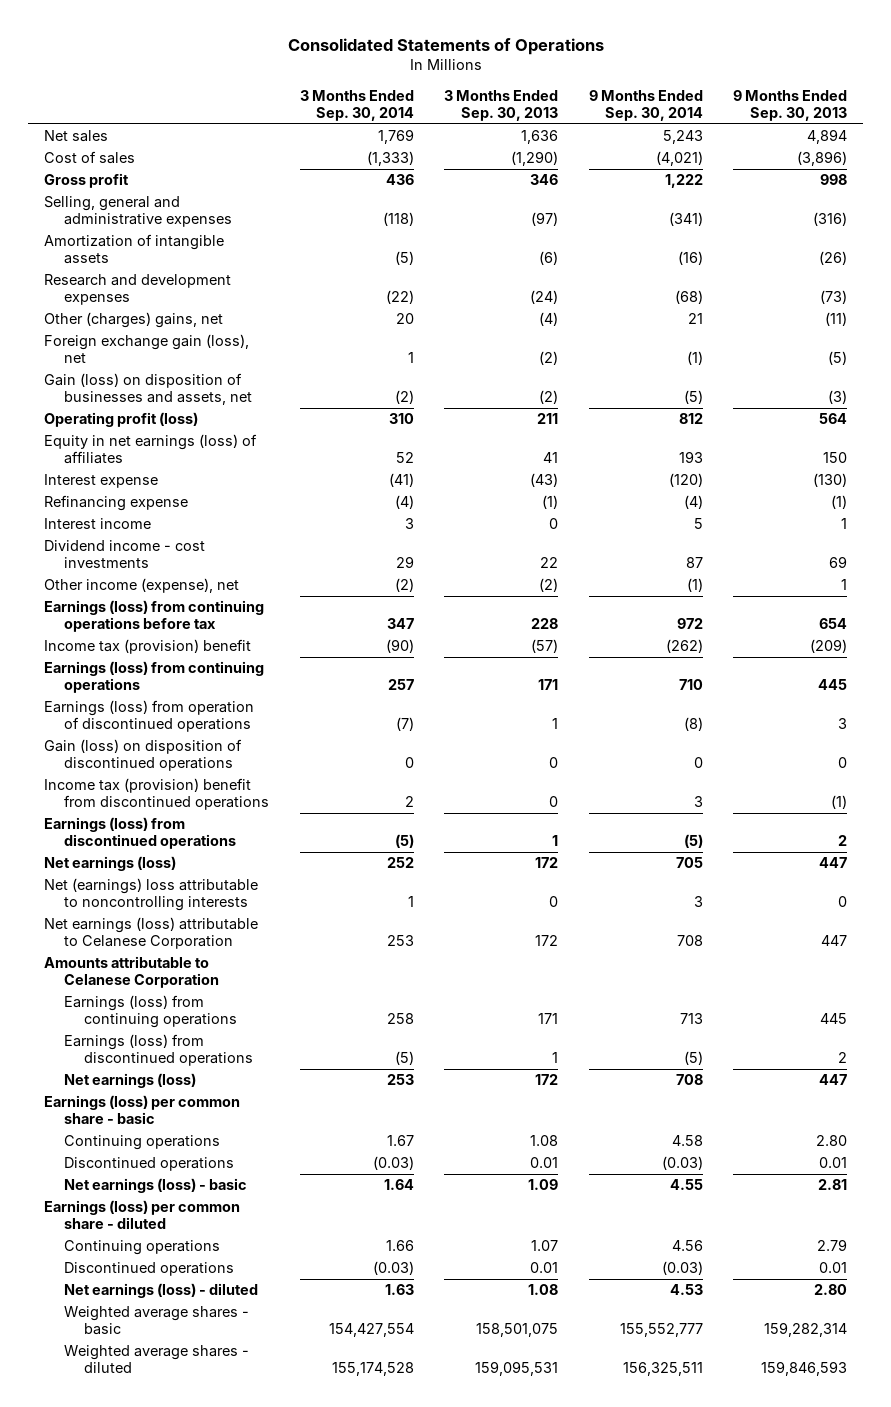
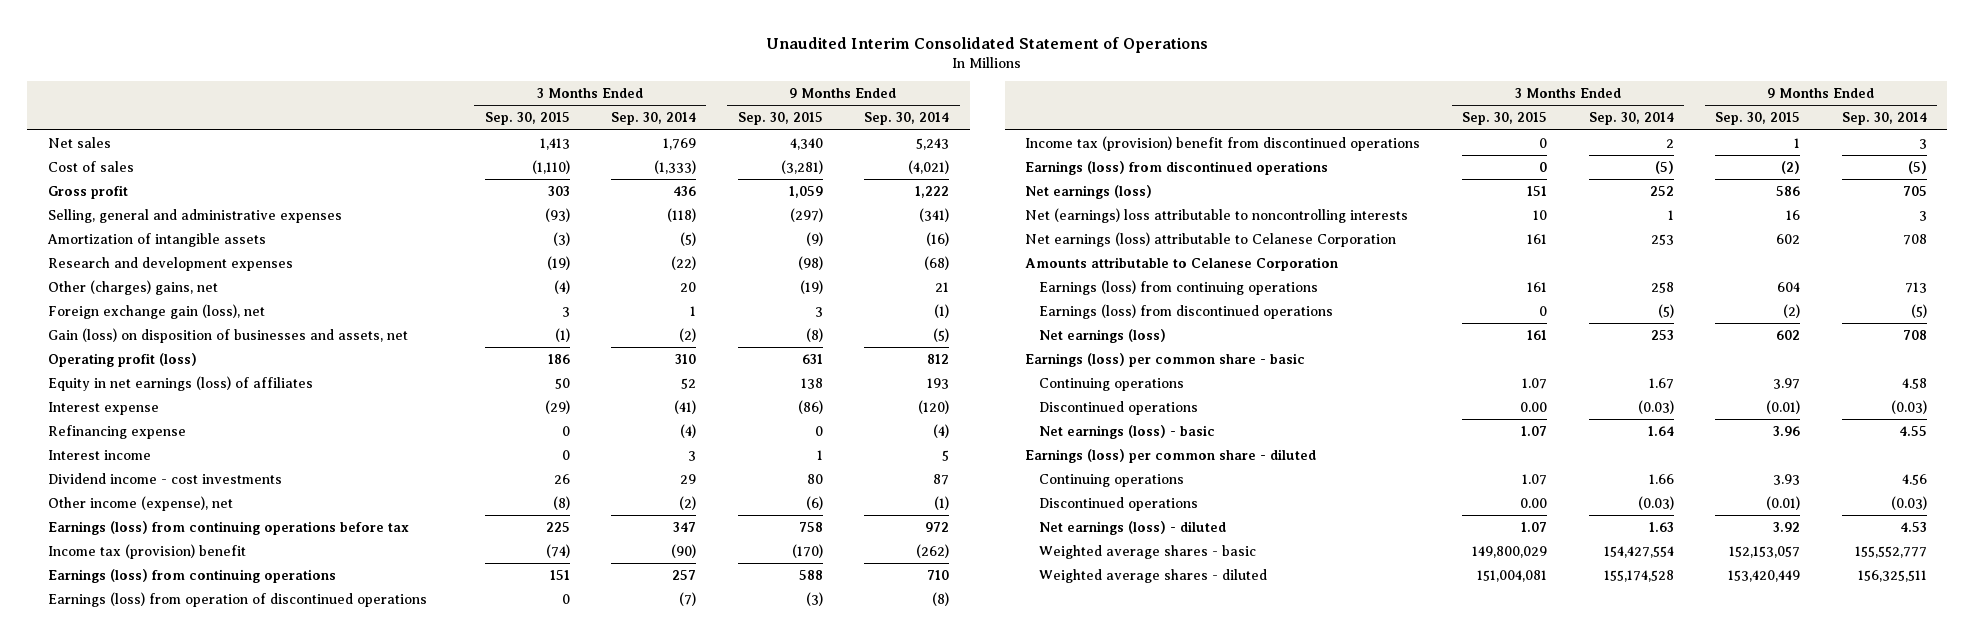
- Consolidated Statements of Operations
+ Unaudited Interim Consolidated Statement of Operations
- | 3 Months Ended Sep. 30, 2014 | 3 Months Ended Sep. 30, 2013 | 9 Months Ended Sep. 30, 2014 | 9 Months Ended Sep. 30, 2013
+ | 3 Months Ended Sep. 30, 2015 | 3 Months Ended Sep. 30, 2014 | 9 Months Ended Sep. 30, 2015 | 9 Months Ended Sep. 30, 2014
- Gain (loss) on disposition of discontinued operations | 0 | 0 | 0 | 0

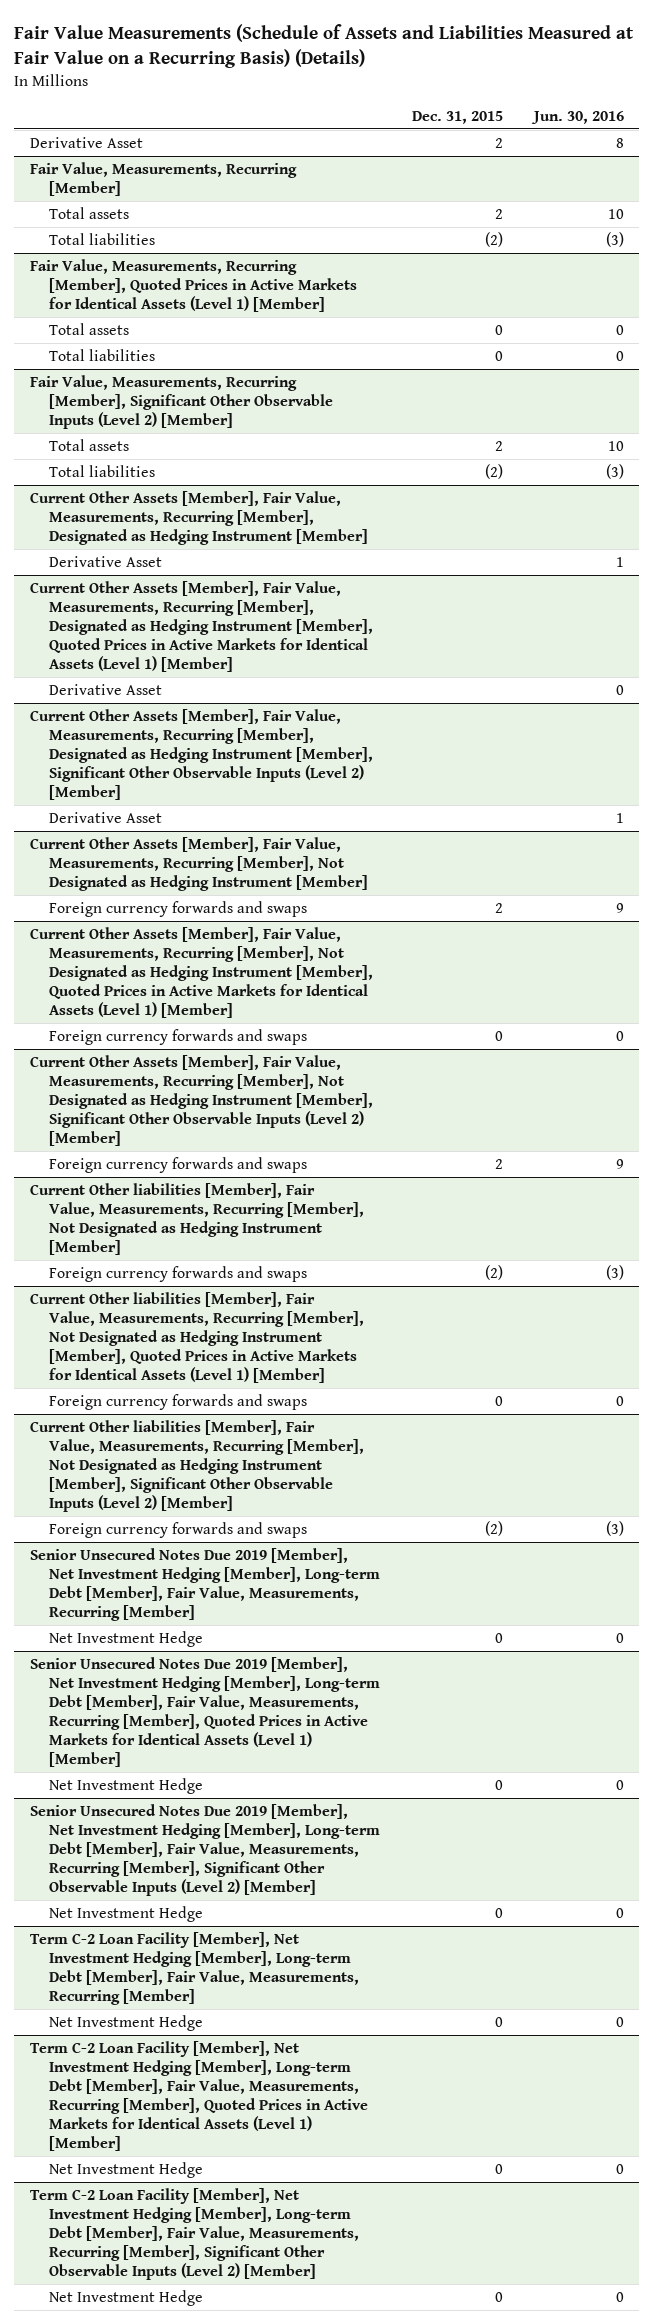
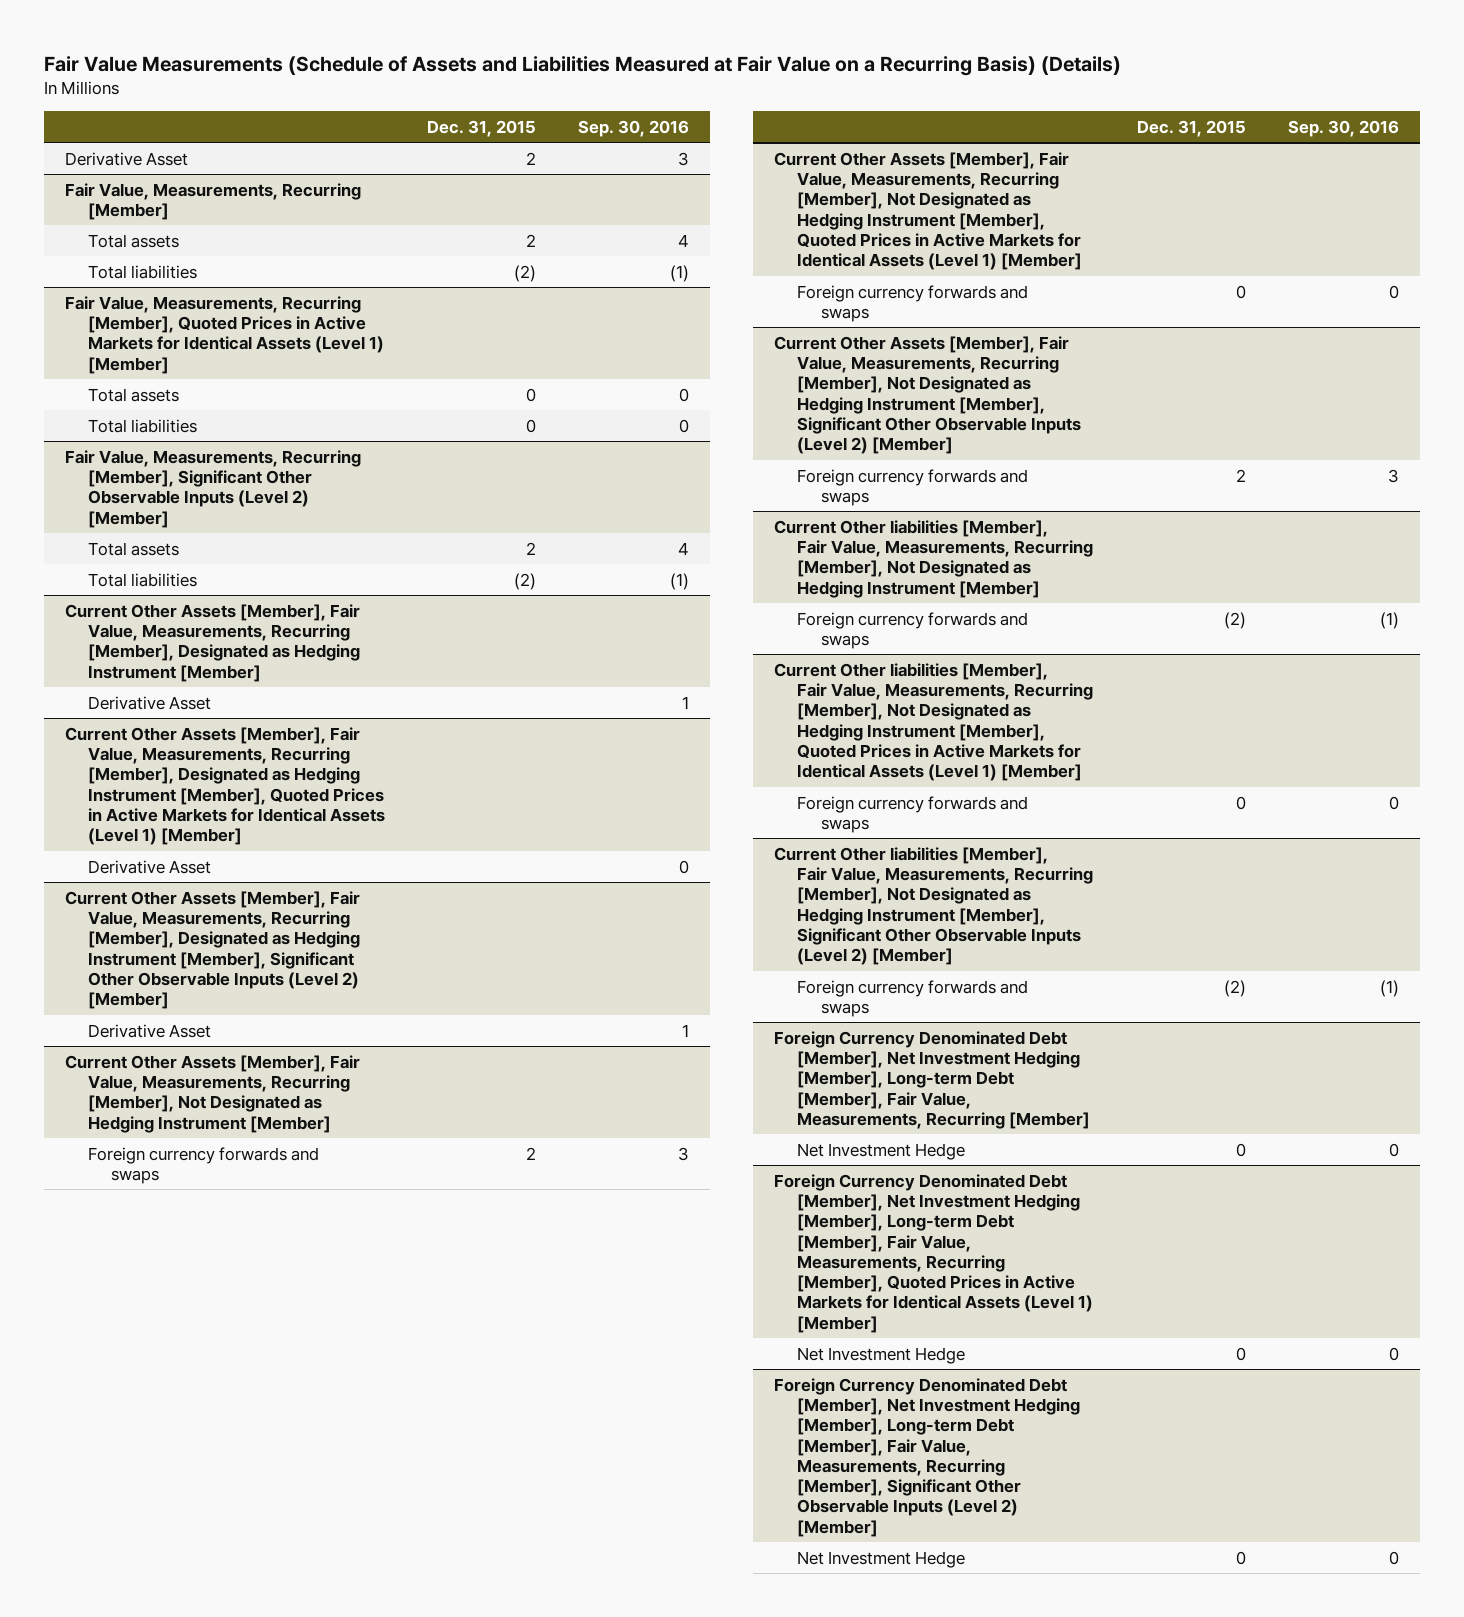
- | Dec. 31, 2015 | Jun. 30, 2016
+ | Dec. 31, 2015 | Sep. 30, 2016
- Senior Unsecured Notes Due 2019 [Member], Net Investment Hedging [Member], Long-term Debt [Member], Fair Value, Measurements, Recurring [Member]
- Net Investment Hedge | 0 | 0
- Senior Unsecured Notes Due 2019 [Member], Net Investment Hedging [Member], Long-term Debt [Member], Fair Value, Measurements, Recurring [Member], Quoted Prices in Active Markets for Identical Assets (Level 1) [Member]
- Net Investment Hedge | 0 | 0
- Senior Unsecured Notes Due 2019 [Member], Net Investment Hedging [Member], Long-term Debt [Member], Fair Value, Measurements, Recurring [Member], Significant Other Observable Inputs (Level 2) [Member]
- Net Investment Hedge | 0 | 0
- Term C-2 Loan Facility [Member], Net Investment Hedging [Member], Long-term Debt [Member], Fair Value, Measurements, Recurring [Member]
+ Foreign Currency Denominated Debt [Member], Net Investment Hedging [Member], Long-term Debt [Member], Fair Value, Measurements, Recurring [Member]
- Term C-2 Loan Facility [Member], Net Investment Hedging [Member], Long-term Debt [Member], Fair Value, Measurements, Recurring [Member], Quoted Prices in Active Markets for Identical Assets (Level 1) [Member]
+ Foreign Currency Denominated Debt [Member], Net Investment Hedging [Member], Long-term Debt [Member], Fair Value, Measurements, Recurring [Member], Quoted Prices in Active Markets for Identical Assets (Level 1) [Member]
- Term C-2 Loan Facility [Member], Net Investment Hedging [Member], Long-term Debt [Member], Fair Value, Measurements, Recurring [Member], Significant Other Observable Inputs (Level 2) [Member]
+ Foreign Currency Denominated Debt [Member], Net Investment Hedging [Member], Long-term Debt [Member], Fair Value, Measurements, Recurring [Member], Significant Other Observable Inputs (Level 2) [Member]

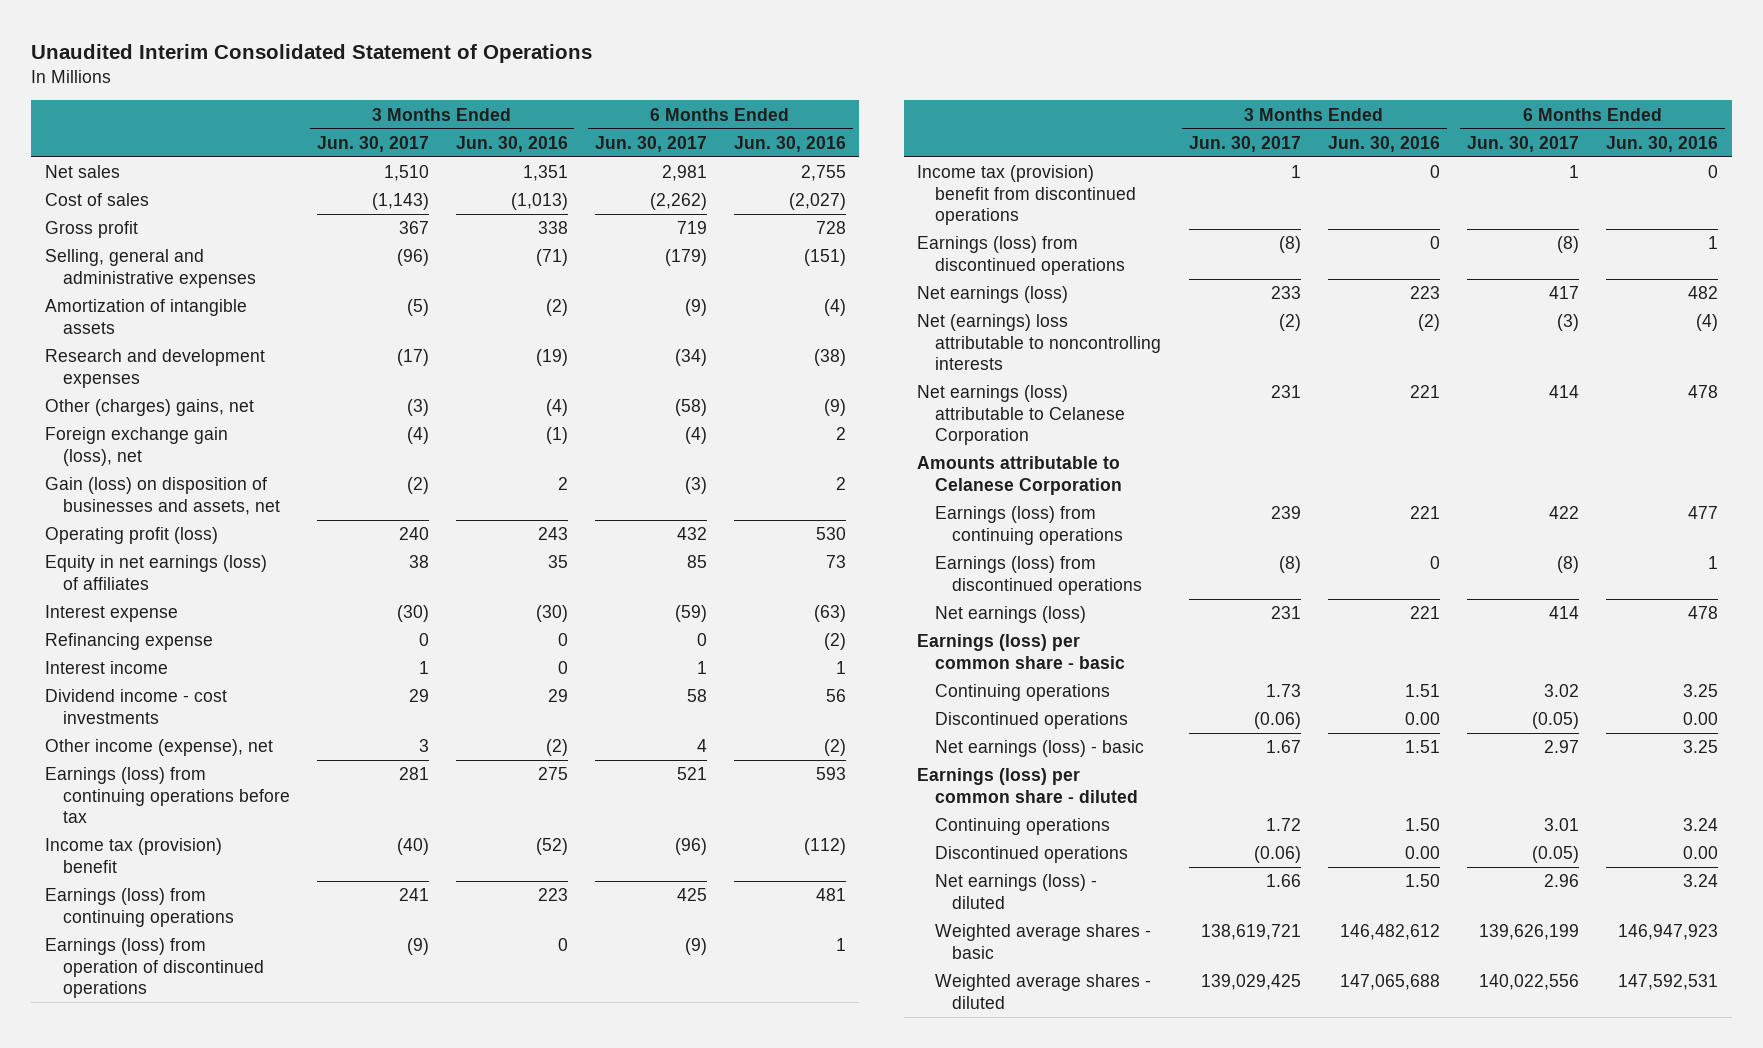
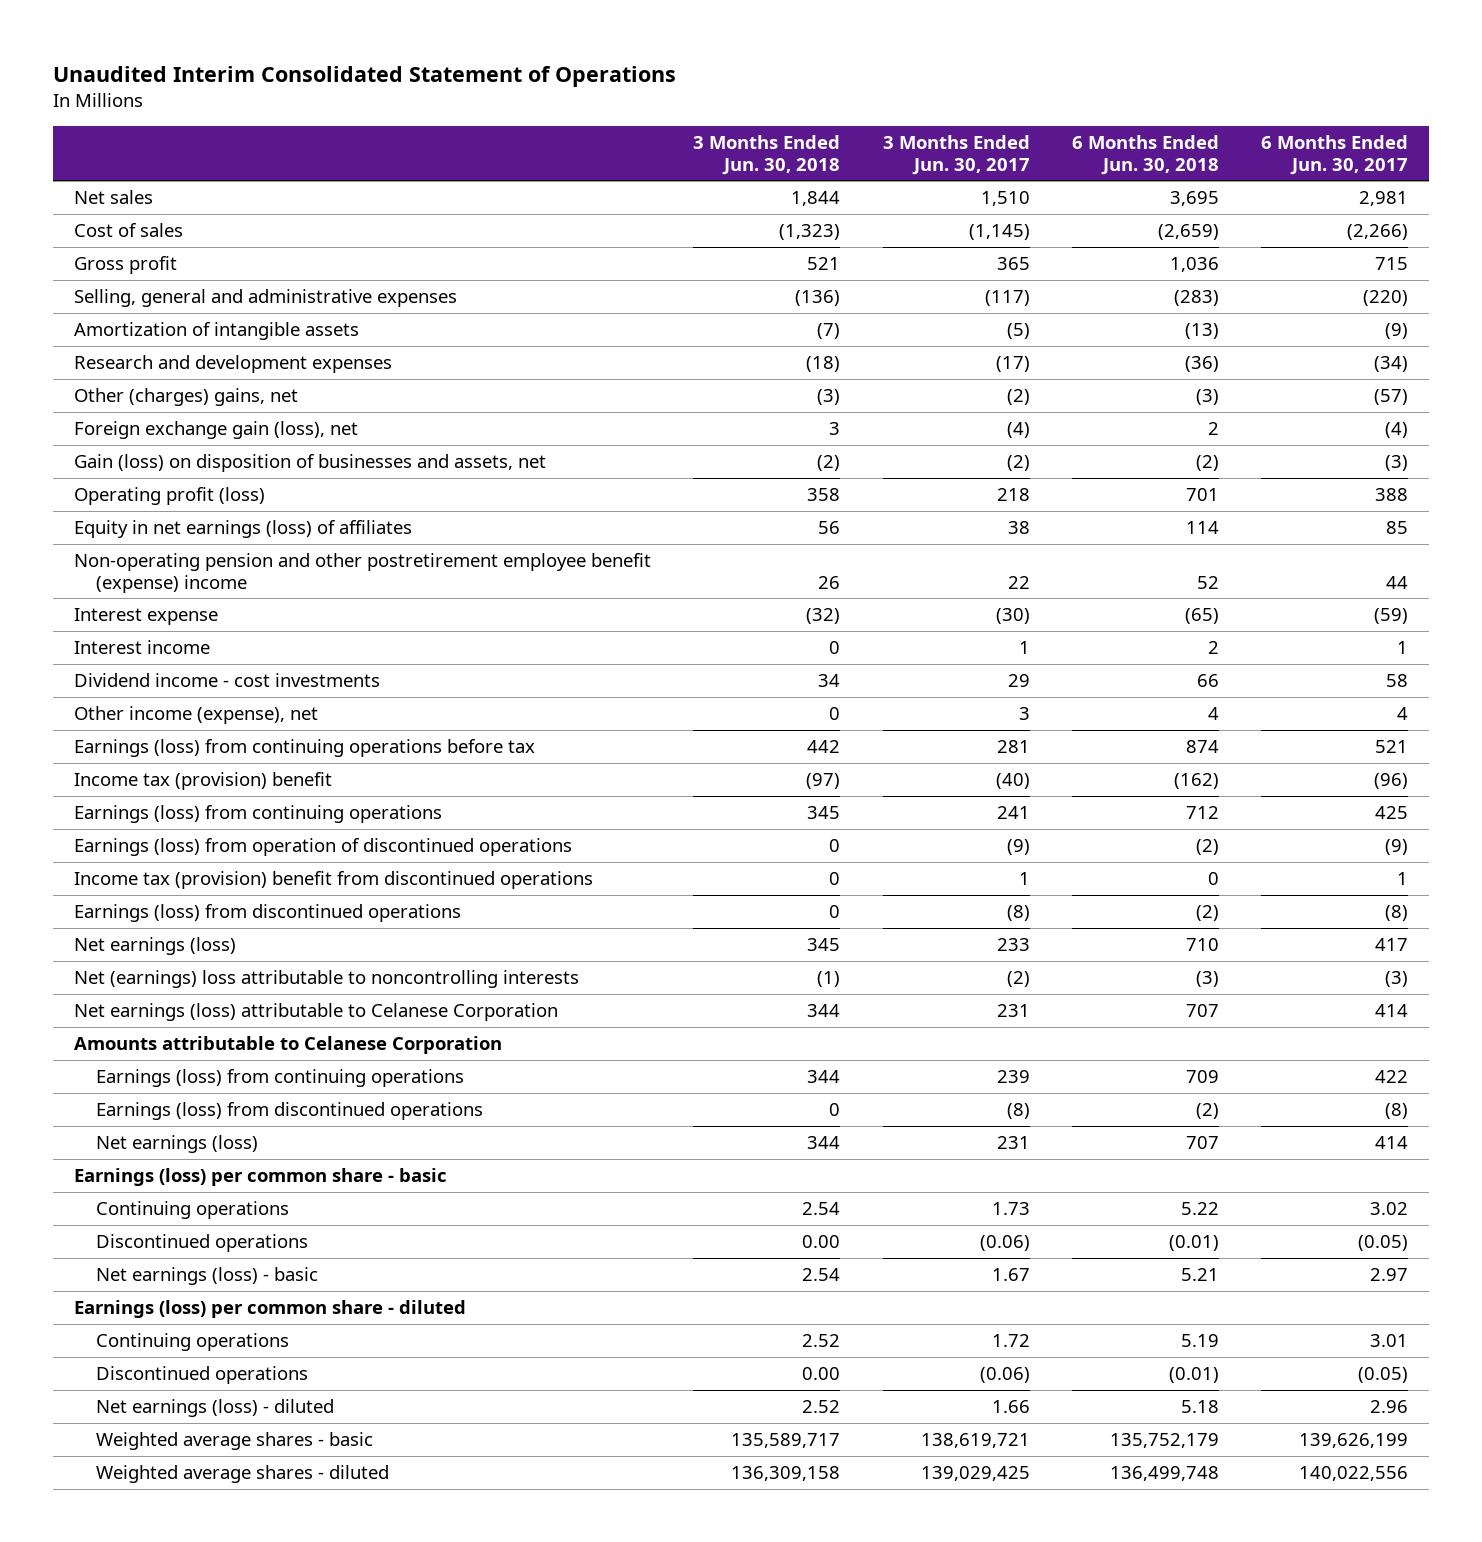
- | 3 Months Ended Jun. 30, 2017 | 3 Months Ended Jun. 30, 2016 | 6 Months Ended Jun. 30, 2017 | 6 Months Ended Jun. 30, 2016
+ | 3 Months Ended Jun. 30, 2018 | 3 Months Ended Jun. 30, 2017 | 6 Months Ended Jun. 30, 2018 | 6 Months Ended Jun. 30, 2017
- Cost of sales | (1,143) | (1,013) | (2,262) | (2,027)
- Gross profit | 367 | 338 | 719 | 728
- Selling, general and administrative expenses | (96) | (71) | (179) | (151)
+ Cost of sales | (1,323) | (1,145) | (2,659) | (2,266)
+ Gross profit | 521 | 365 | 1,036 | 715
+ Selling, general and administrative expenses | (136) | (117) | (283) | (220)
- Other (charges) gains, net | (3) | (4) | (58) | (9)
+ Other (charges) gains, net | (3) | (2) | (3) | (57)
- Operating profit (loss) | 240 | 243 | 432 | 530
+ Operating profit (loss) | 358 | 218 | 701 | 388
+ Non-operating pension and other postretirement employee benefit (expense) income | 26 | 22 | 52 | 44
- Refinancing expense | 0 | 0 | 0 | (2)

